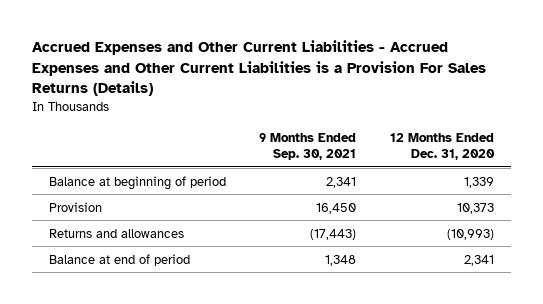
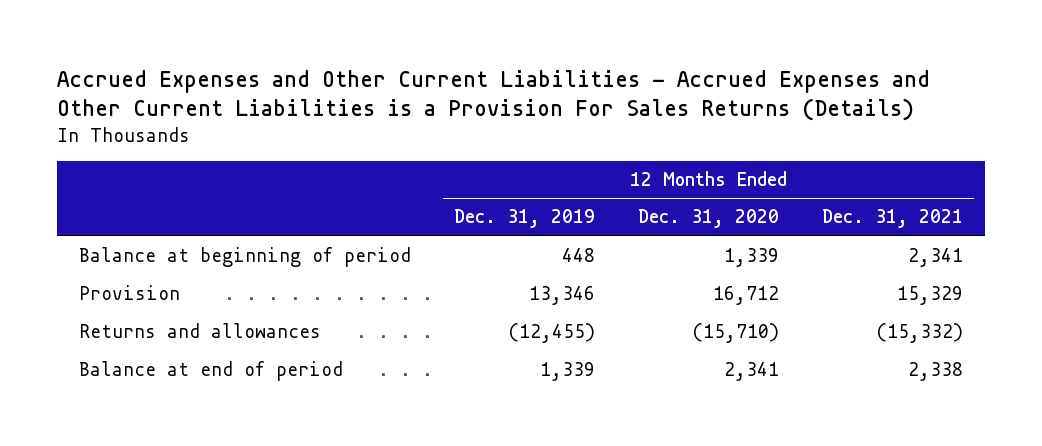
- | 9 Months Ended Sep. 30, 2021 | 12 Months Ended Dec. 31, 2020
+ | 12 Months Ended Dec. 31, 2019 | 12 Months Ended Dec. 31, 2020 | 12 Months Ended Dec. 31, 2021
- Provision | 16,450 | 10,373
- Returns and allowances | (17,443) | (10,993)
+ Provision | 13,346 | 16,712 | 15,329
+ Returns and allowances | (12,455) | (15,710) | (15,332)

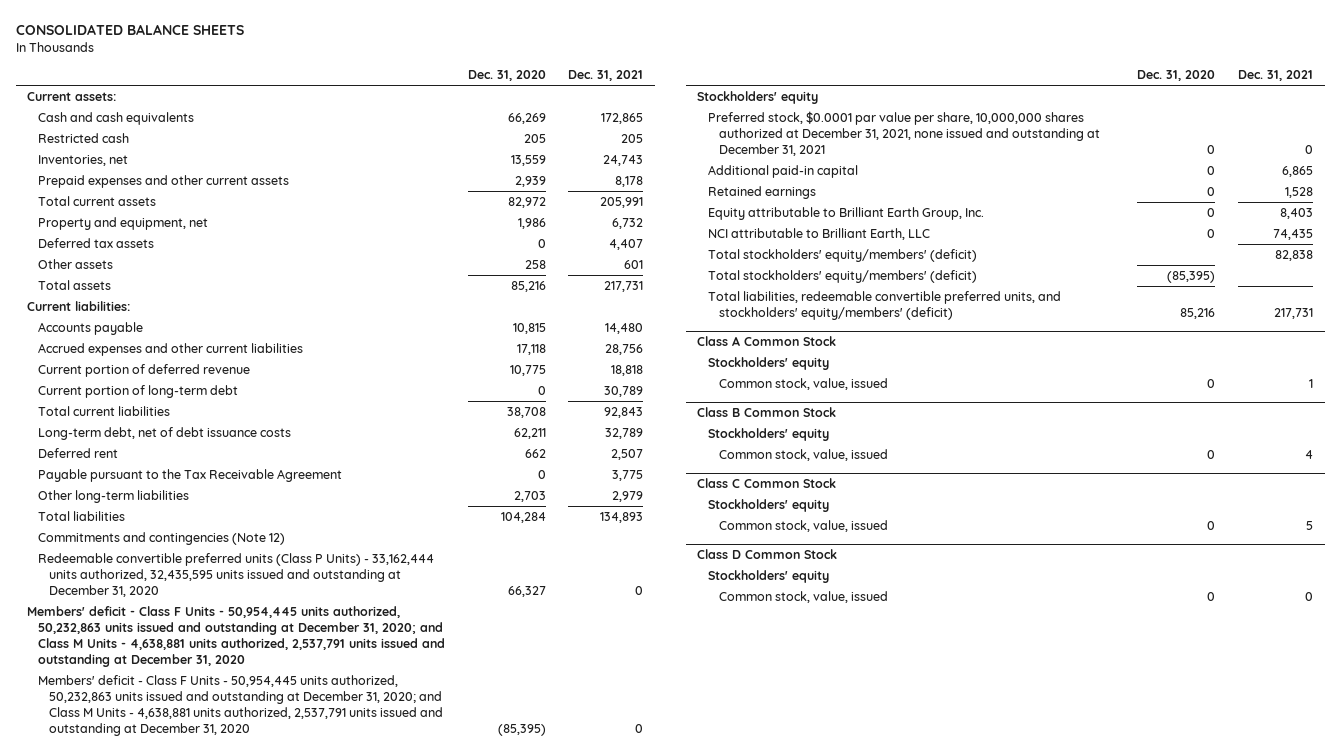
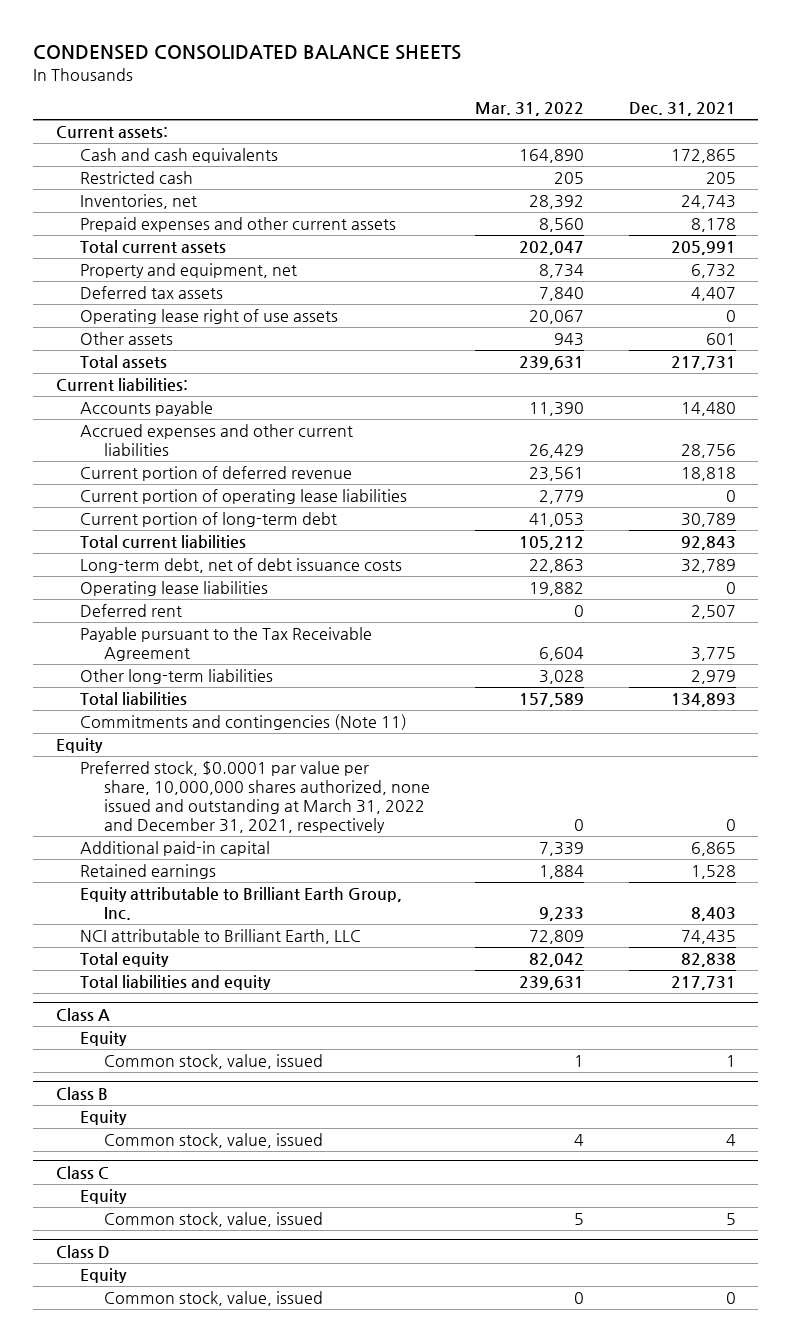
- CONSOLIDATED BALANCE SHEETS
+ CONDENSED CONSOLIDATED BALANCE SHEETS
- | Dec. 31, 2020 | Dec. 31, 2021
+ | Mar. 31, 2022 | Dec. 31, 2021
+ Operating lease right of use assets | 20,067 | 0
+ Current portion of operating lease liabilities | 2,779 | 0
+ Operating lease liabilities | 19,882 | 0
- Commitments and contingencies (Note 12)
- Redeemable convertible preferred units (Class P Units) - 33,162,444 units authorized, 32,435,595 units issued and outstanding at December 31, 2020 | 66,327 | 0
- Members' deficit - Class F Units - 50,954,445 units authorized, 50,232,863 units issued and outstanding at December 31, 2020; and Class M Units - 4,638,881 units authorized, 2,537,791 units issued and outstanding at December 31, 2020
- Members' deficit - Class F Units - 50,954,445 units authorized, 50,232,863 units issued and outstanding at December 31, 2020; and Class M Units - 4,638,881 units authorized, 2,537,791 units issued and outstanding at December 31, 2020 | (85,395) | 0
- Stockholders' equity
- Preferred stock, $0.0001 par value per share, 10,000,000 shares authorized at December 31, 2021, none issued and outstanding at December 31, 2021 | 0 | 0
+ Commitments and contingencies (Note 11)
+ Equity
+ Preferred stock, $0.0001 par value per share, 10,000,000 shares authorized, none issued and outstanding at March 31, 2022 and December 31, 2021, respectively | 0 | 0
- Total stockholders' equity/members' (deficit) | | 82,838
- Total stockholders' equity/members' (deficit) | (85,395) |
- Total liabilities, redeemable convertible preferred units, and stockholders' equity/members' (deficit) | 85,216 | 217,731
- Class A Common Stock
- Stockholders' equity
+ Total equity | 82,042 | 82,838
+ Total liabilities and equity | 239,631 | 217,731
+ Class A
+ Equity
- Class B Common Stock
- Stockholders' equity
+ Class B
+ Equity
- Class C Common Stock
- Stockholders' equity
+ Class C
+ Equity
- Class D Common Stock
- Stockholders' equity
+ Class D
+ Equity

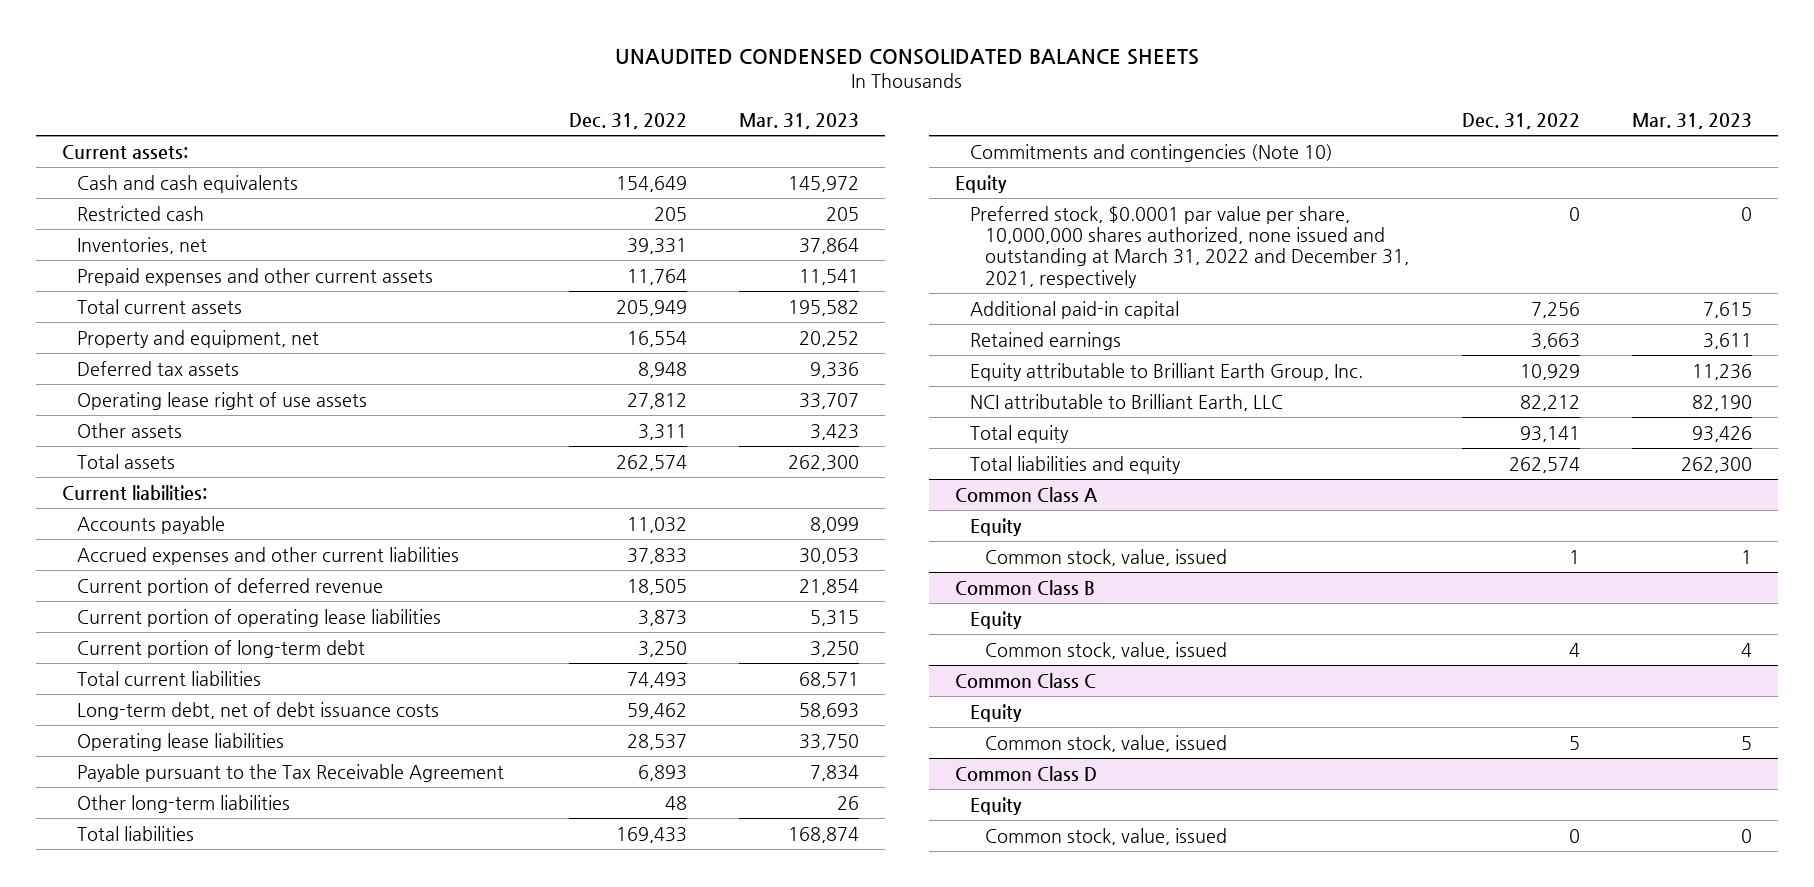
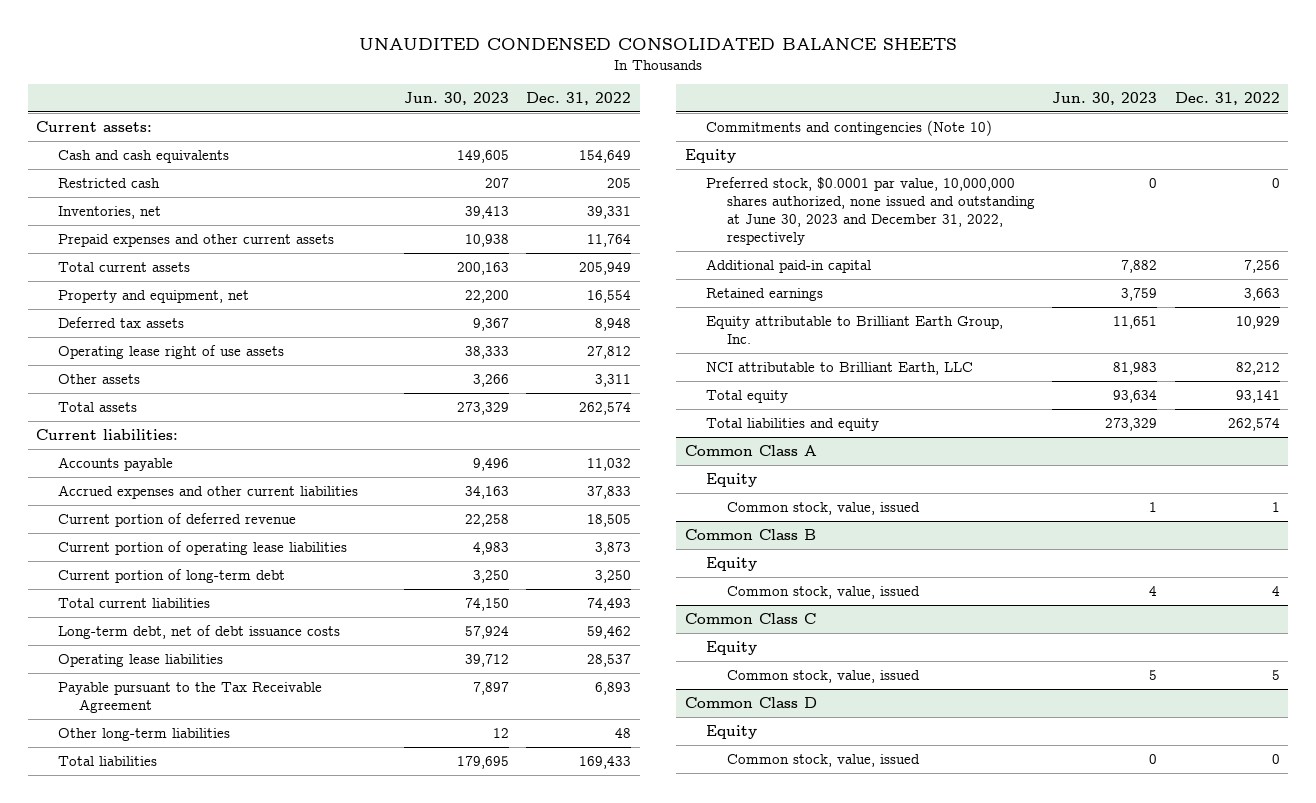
- | Dec. 31, 2022 | Mar. 31, 2023
+ | Jun. 30, 2023 | Dec. 31, 2022
- Preferred stock, $0.0001 par value per share, 10,000,000 shares authorized, none issued and outstanding at March 31, 2022 and December 31, 2021, respectively | 0 | 0
+ Preferred stock, $0.0001 par value, 10,000,000 shares authorized, none issued and outstanding at June 30, 2023 and December 31, 2022, respectively | 0 | 0

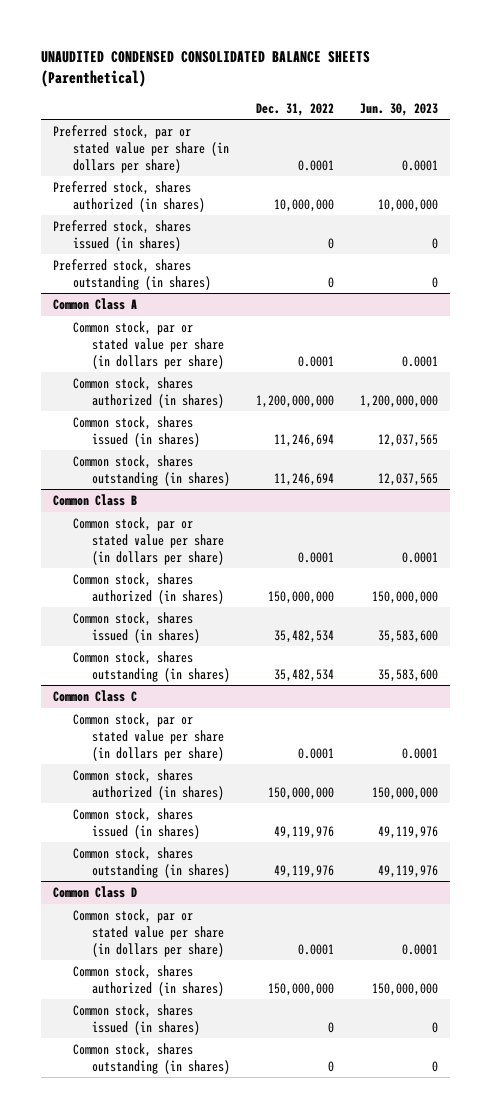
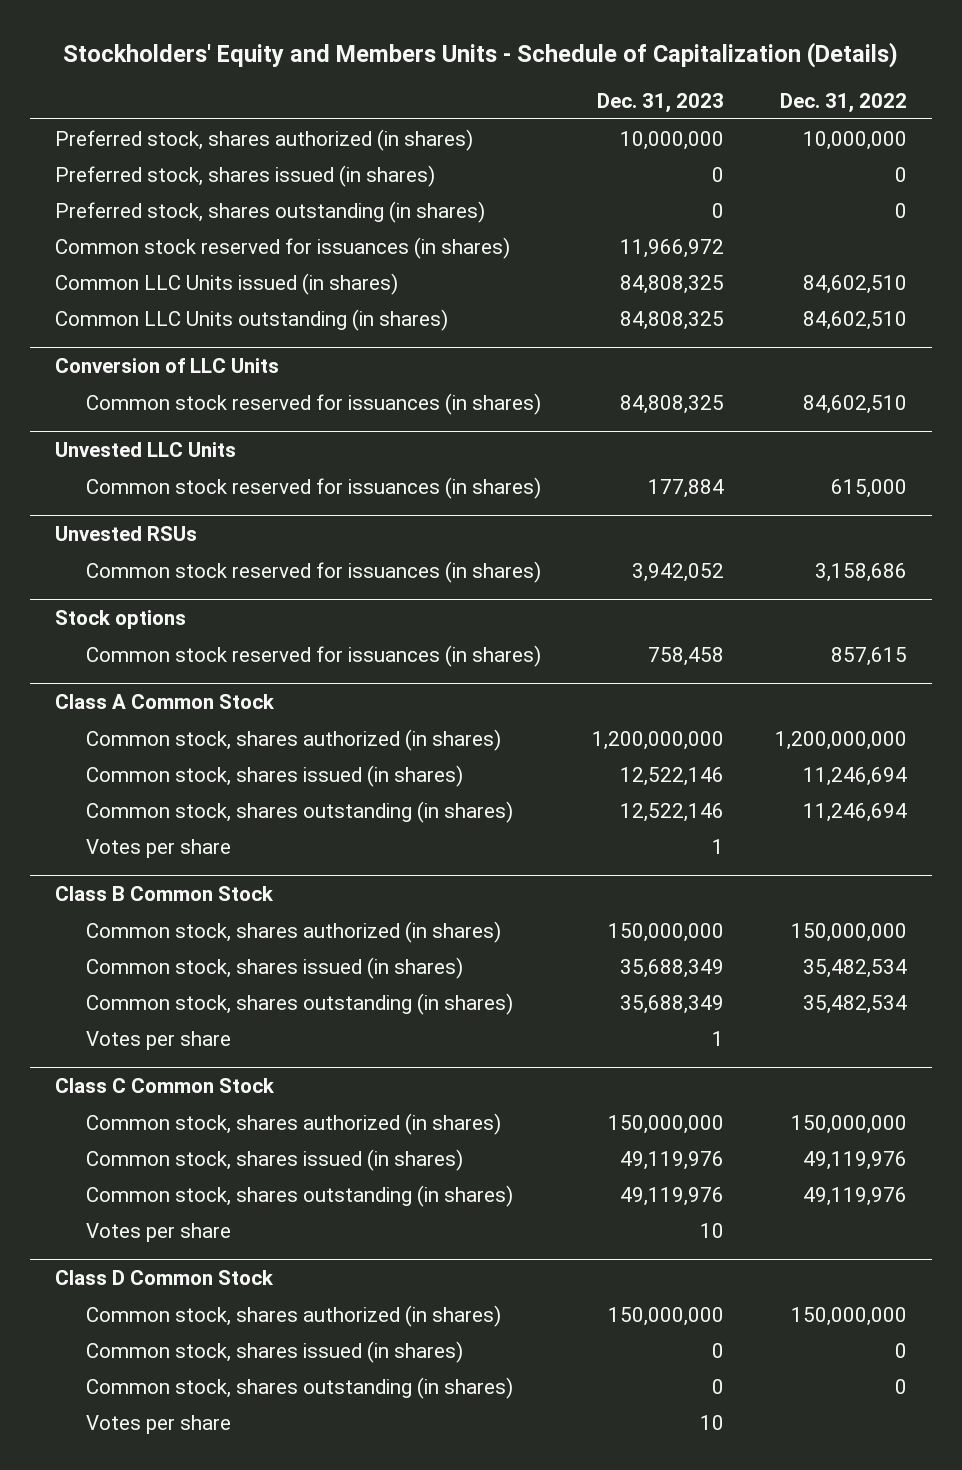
- UNAUDITED CONDENSED CONSOLIDATED BALANCE SHEETS (Parenthetical)
+ Stockholders' Equity and Members Units - Schedule of Capitalization (Details)
- | Dec. 31, 2022 | Jun. 30, 2023
+ | Dec. 31, 2023 | Dec. 31, 2022
- Preferred stock, par or stated value per share (in dollars per share) | 0.0001 | 0.0001
- Common Class A
- Common stock, par or stated value per share (in dollars per share) | 0.0001 | 0.0001
+ Common stock reserved for issuances (in shares) | 11,966,972 |
+ Common LLC Units issued (in shares) | 84,808,325 | 84,602,510
+ Common LLC Units outstanding (in shares) | 84,808,325 | 84,602,510
+ Conversion of LLC Units
+ Common stock reserved for issuances (in shares) | 84,808,325 | 84,602,510
+ Unvested LLC Units
+ Common stock reserved for issuances (in shares) | 177,884 | 615,000
+ Unvested RSUs
+ Common stock reserved for issuances (in shares) | 3,942,052 | 3,158,686
+ Stock options
+ Common stock reserved for issuances (in shares) | 758,458 | 857,615
+ Class A Common Stock
- Common Class B
- Common stock, par or stated value per share (in dollars per share) | 0.0001 | 0.0001
+ Votes per share | 1 |
+ Class B Common Stock
- Common Class C
- Common stock, par or stated value per share (in dollars per share) | 0.0001 | 0.0001
+ Votes per share | 1 |
+ Class C Common Stock
- Common Class D
- Common stock, par or stated value per share (in dollars per share) | 0.0001 | 0.0001
+ Votes per share | 10 |
+ Class D Common Stock
+ Votes per share | 10 |

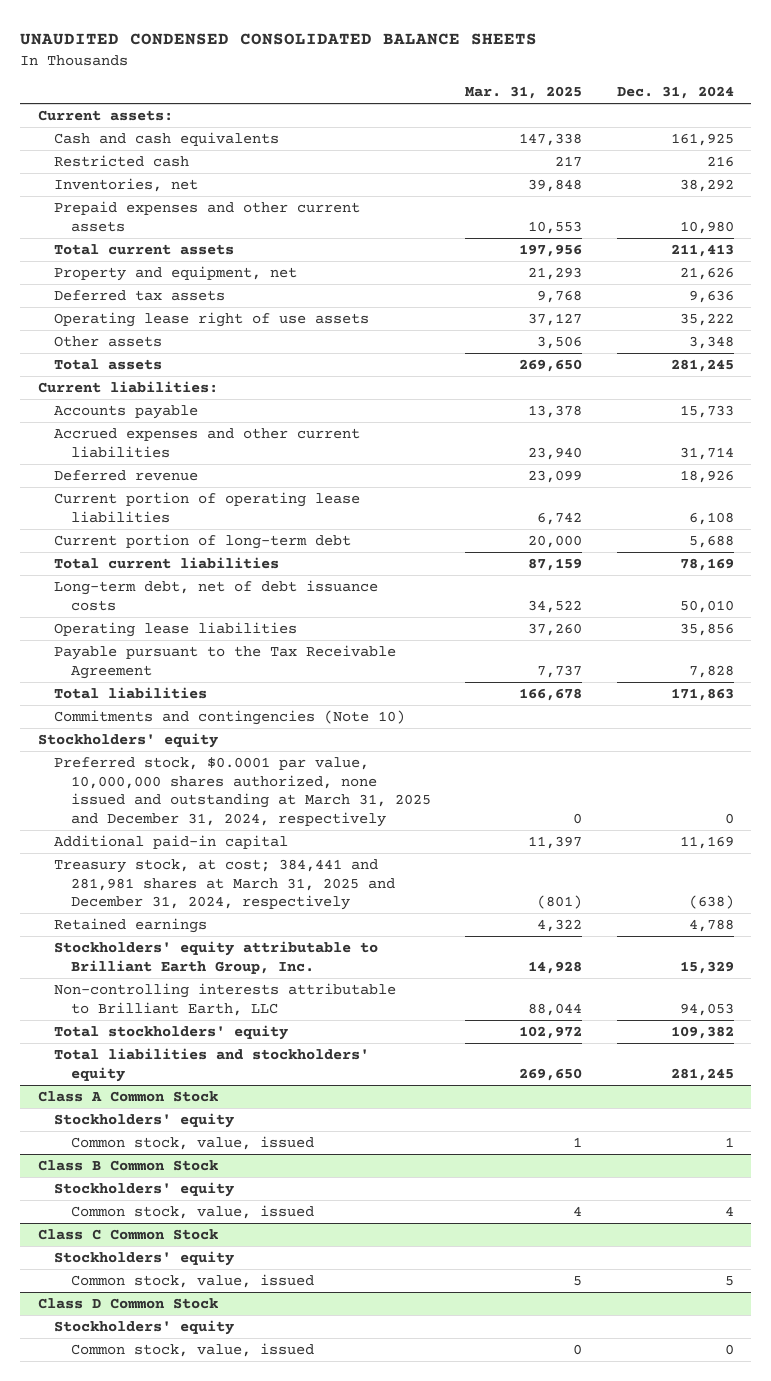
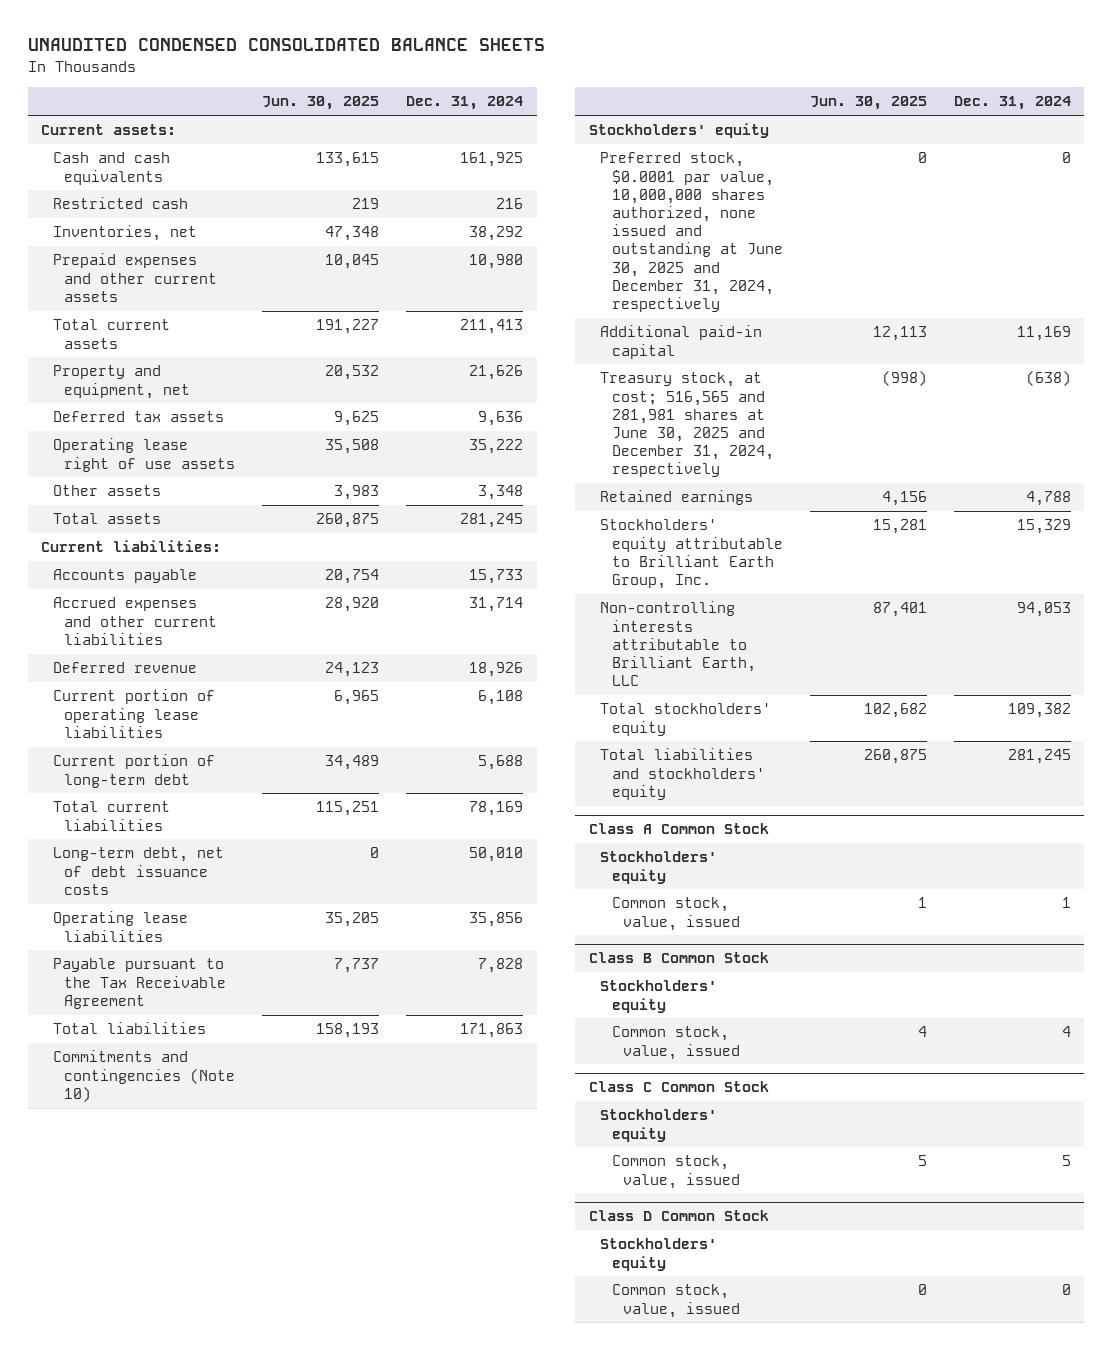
- | Mar. 31, 2025 | Dec. 31, 2024
+ | Jun. 30, 2025 | Dec. 31, 2024
- Preferred stock, $0.0001 par value, 10,000,000 shares authorized, none issued and outstanding at March 31, 2025 and December 31, 2024, respectively | 0 | 0
+ Preferred stock, $0.0001 par value, 10,000,000 shares authorized, none issued and outstanding at June 30, 2025 and December 31, 2024, respectively | 0 | 0
- Treasury stock, at cost; 384,441 and 281,981 shares at March 31, 2025 and December 31, 2024, respectively | (801) | (638)
+ Treasury stock, at cost; 516,565 and 281,981 shares at June 30, 2025 and December 31, 2024, respectively | (998) | (638)

